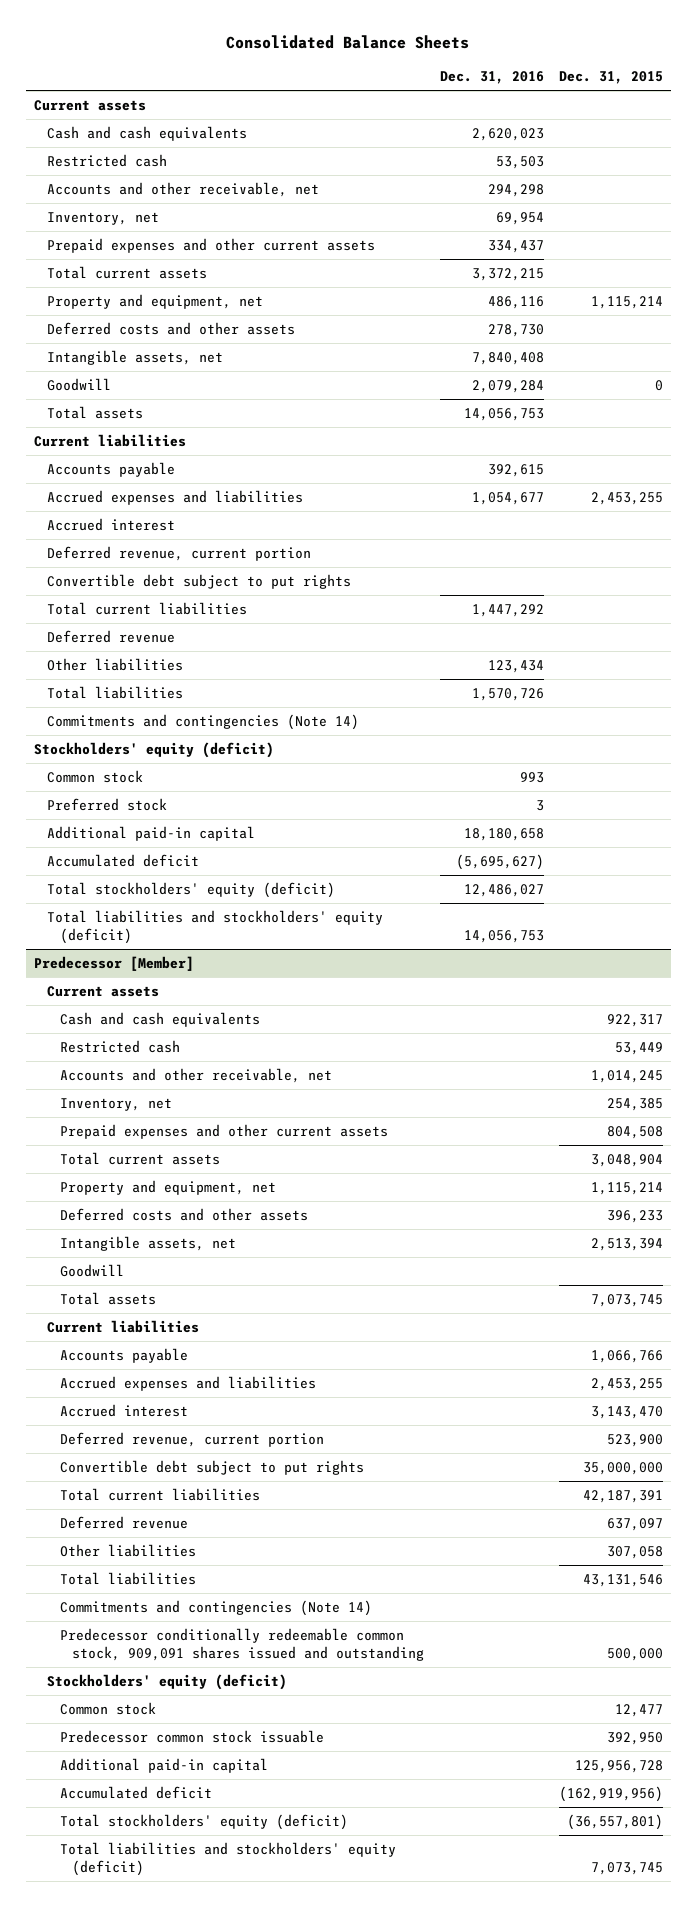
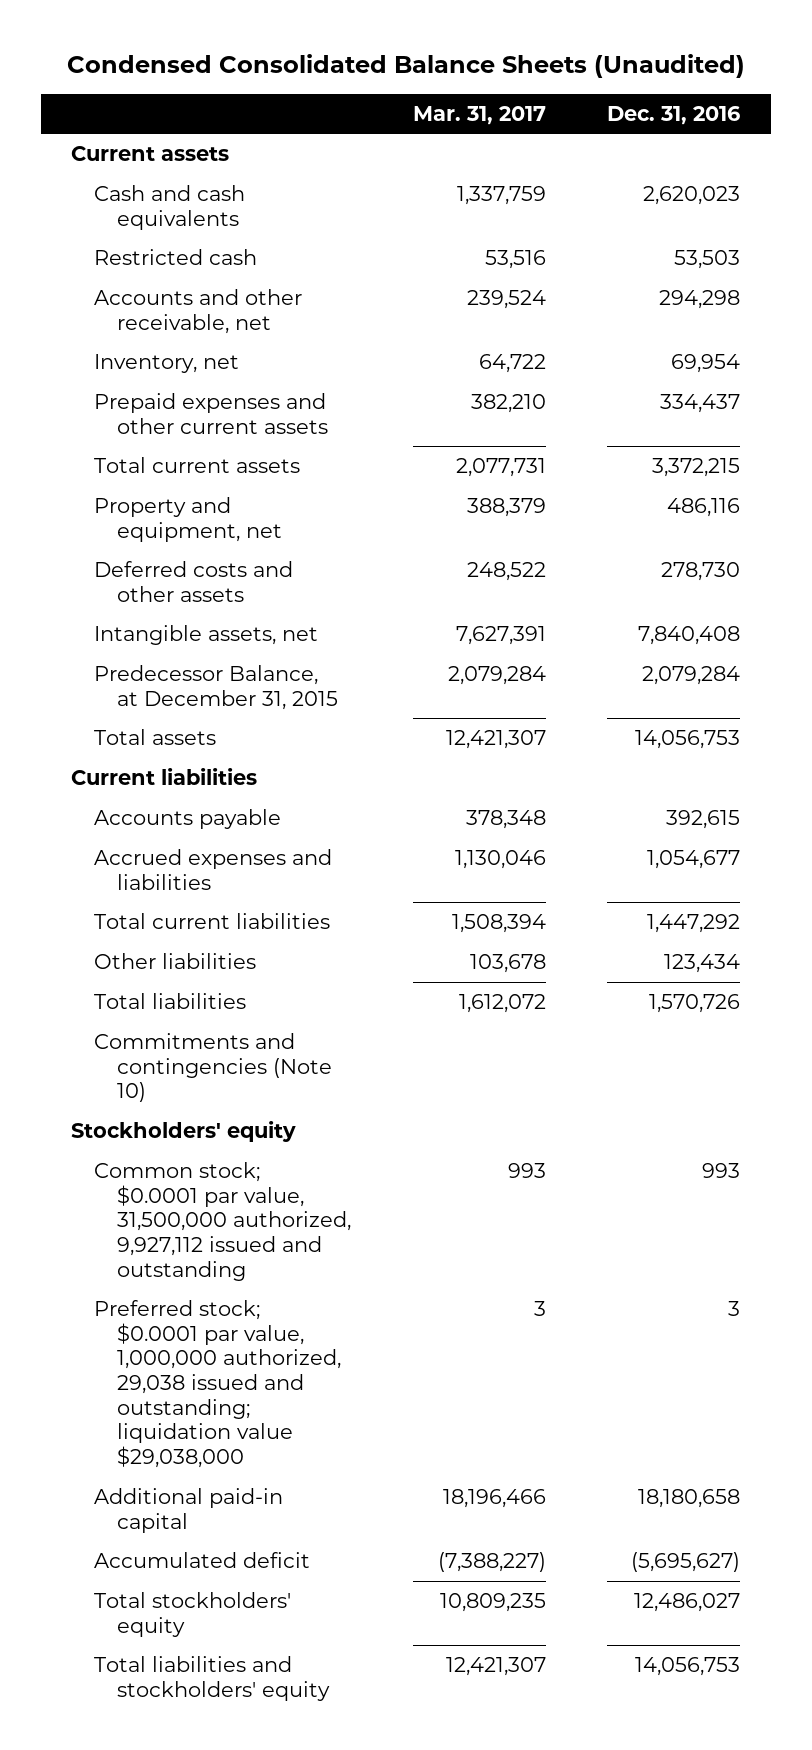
- Consolidated Balance Sheets
+ Condensed Consolidated Balance Sheets (Unaudited)
- | Dec. 31, 2016 | Dec. 31, 2015
+ | Mar. 31, 2017 | Dec. 31, 2016
- Goodwill | 2,079,284 | 0
+ Predecessor Balance, at December 31, 2015 | 2,079,284 | 2,079,284
- Accrued interest
- Deferred revenue, current portion
- Convertible debt subject to put rights
- Deferred revenue
- Commitments and contingencies (Note 14)
- Stockholders' equity (deficit)
- Common stock | 993 |
- Preferred stock | 3 |
+ Commitments and contingencies (Note 10)
+ Stockholders' equity
+ Common stock; $0.0001 par value, 31,500,000 authorized, 9,927,112 issued and outstanding | 993 | 993
+ Preferred stock; $0.0001 par value, 1,000,000 authorized, 29,038 issued and outstanding; liquidation value $29,038,000 | 3 | 3
- Total stockholders' equity (deficit) | 12,486,027 |
- Total liabilities and stockholders' equity (deficit) | 14,056,753 |
- Predecessor [Member]
- Current assets
- Cash and cash equivalents | | 922,317
- Restricted cash | | 53,449
- Accounts and other receivable, net | | 1,014,245
- Inventory, net | | 254,385
- Prepaid expenses and other current assets | | 804,508
- Total current assets | | 3,048,904
- Property and equipment, net | | 1,115,214
- Deferred costs and other assets | | 396,233
- Intangible assets, net | | 2,513,394
- Goodwill
- Total assets | | 7,073,745
- Current liabilities
- Accounts payable | | 1,066,766
- Accrued expenses and liabilities | | 2,453,255
- Accrued interest | | 3,143,470
- Deferred revenue, current portion | | 523,900
- Convertible debt subject to put rights | | 35,000,000
- Total current liabilities | | 42,187,391
- Deferred revenue | | 637,097
- Other liabilities | | 307,058
- Total liabilities | | 43,131,546
- Commitments and contingencies (Note 14)
- Predecessor conditionally redeemable common stock, 909,091 shares issued and outstanding | | 500,000
- Stockholders' equity (deficit)
- Common stock | | 12,477
- Predecessor common stock issuable | | 392,950
- Additional paid-in capital | | 125,956,728
- Accumulated deficit | | (162,919,956)
- Total stockholders' equity (deficit) | | (36,557,801)
- Total liabilities and stockholders' equity (deficit) | | 7,073,745
+ Total stockholders' equity | 10,809,235 | 12,486,027
+ Total liabilities and stockholders' equity | 12,421,307 | 14,056,753

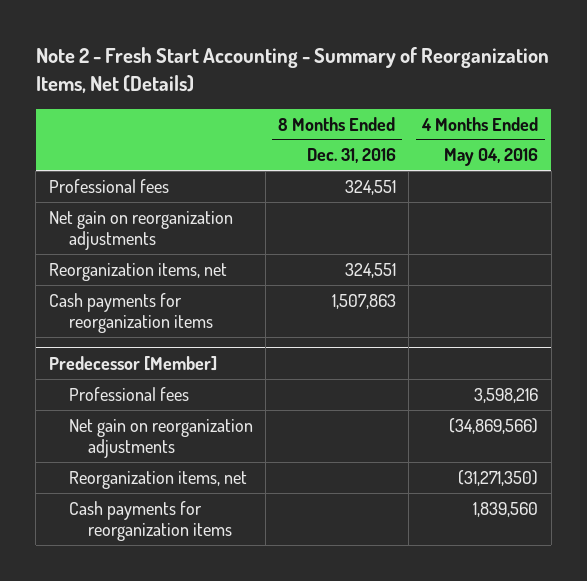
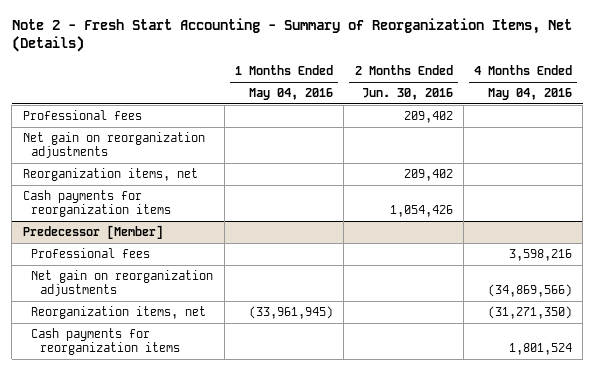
- | 8 Months Ended Dec. 31, 2016 | 4 Months Ended May 04, 2016
+ | 1 Months Ended May 04, 2016 | 2 Months Ended Jun. 30, 2016 | 4 Months Ended May 04, 2016
@ Predecessor [Member]
- Cash payments for reorganization items | | 1,839,560
+ Cash payments for reorganization items | | | 1,801,524

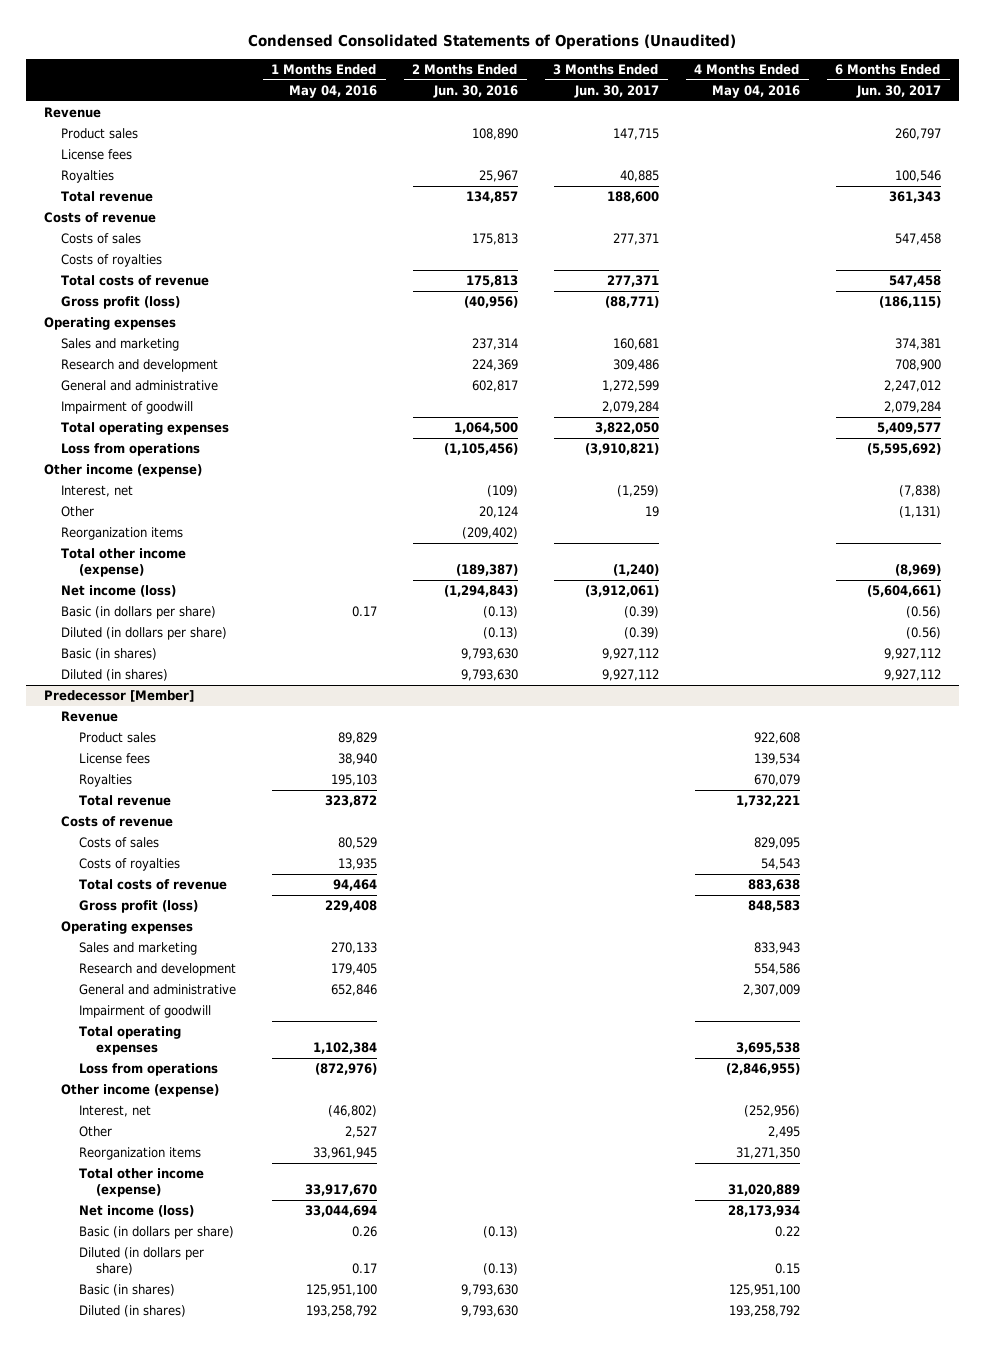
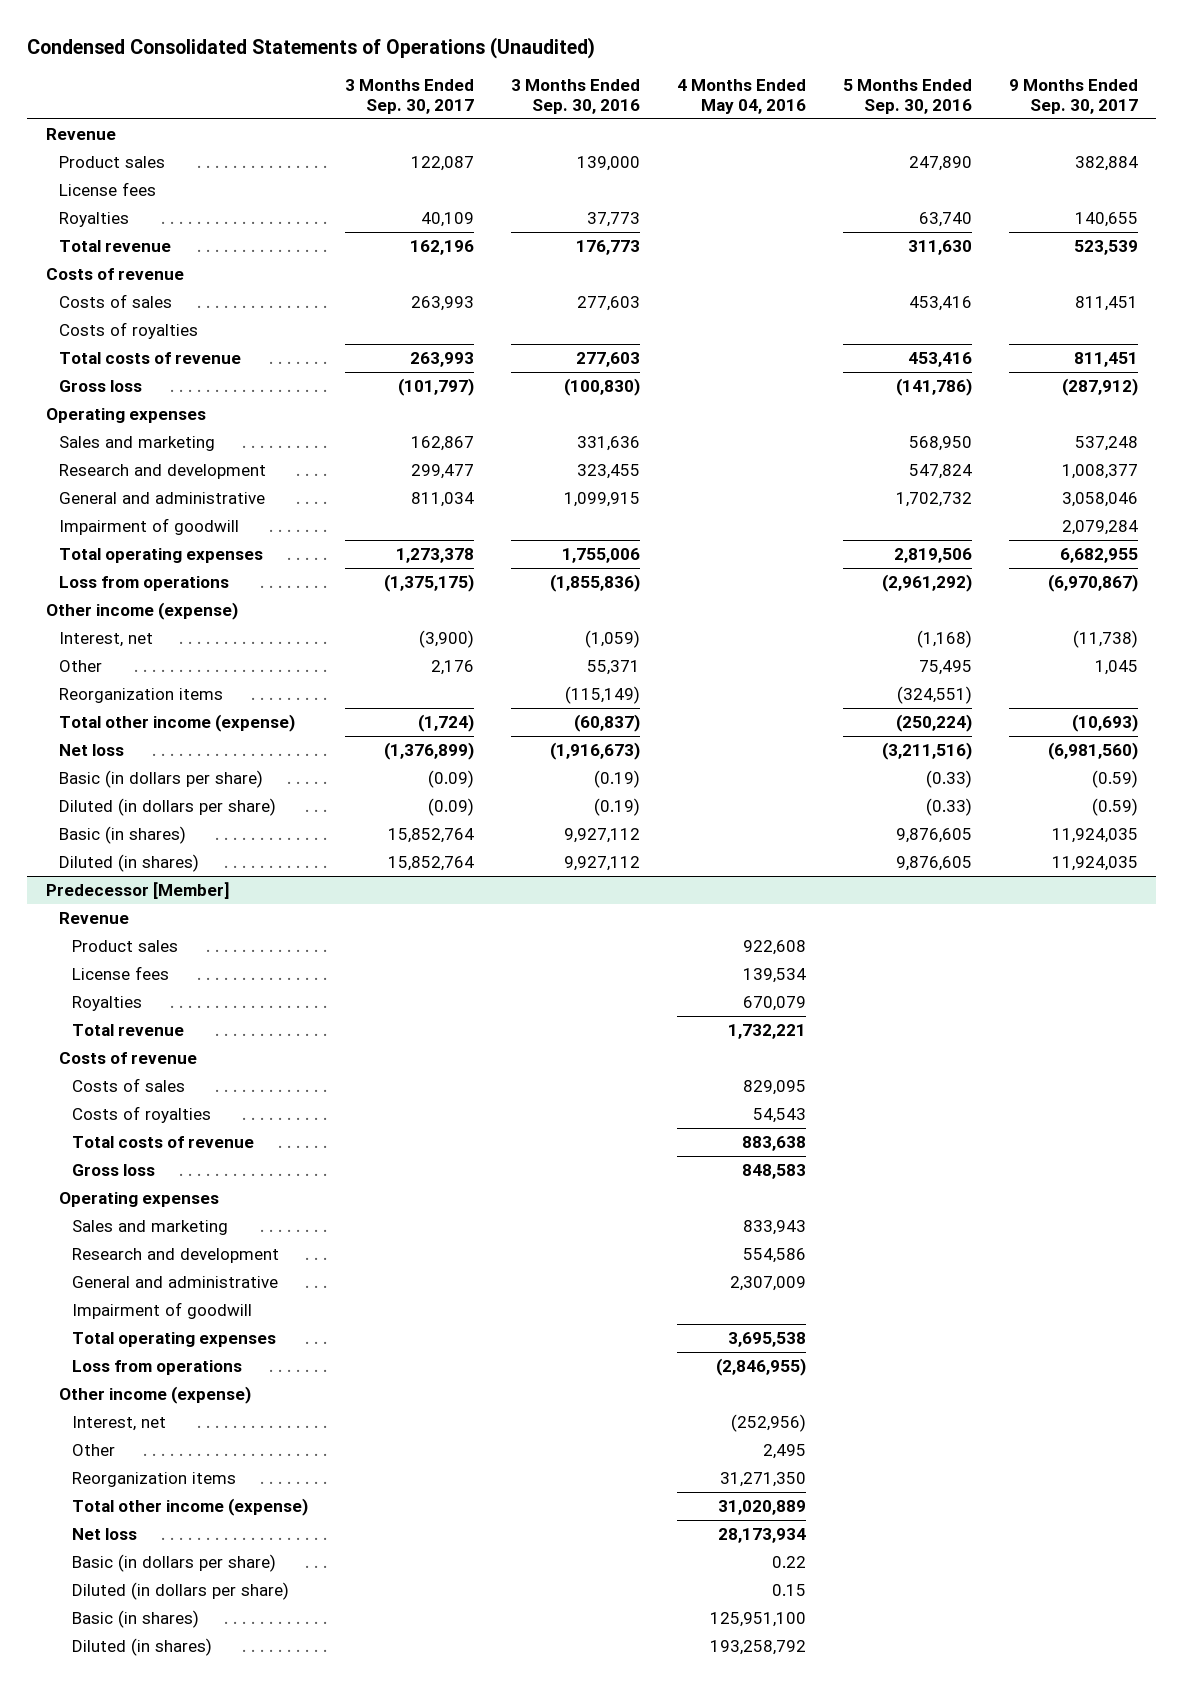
- | 1 Months Ended May 04, 2016 | 2 Months Ended Jun. 30, 2016 | 3 Months Ended Jun. 30, 2017 | 4 Months Ended May 04, 2016 | 6 Months Ended Jun. 30, 2017
+ | 3 Months Ended Sep. 30, 2017 | 3 Months Ended Sep. 30, 2016 | 4 Months Ended May 04, 2016 | 5 Months Ended Sep. 30, 2016 | 9 Months Ended Sep. 30, 2017
- Gross profit (loss) | | (40,956) | (88,771) | | (186,115)
+ Gross loss | (101,797) | (100,830) | | (141,786) | (287,912)
- Net income (loss) | | (1,294,843) | (3,912,061) | | (5,604,661)
+ Net loss | (1,376,899) | (1,916,673) | | (3,211,516) | (6,981,560)
@ Predecessor [Member]
- Gross profit (loss) | 229,408 | | | 848,583 |
+ Gross loss | | | 848,583 | |
- Net income (loss) | 33,044,694 | | | 28,173,934 |
+ Net loss | | | 28,173,934 | |

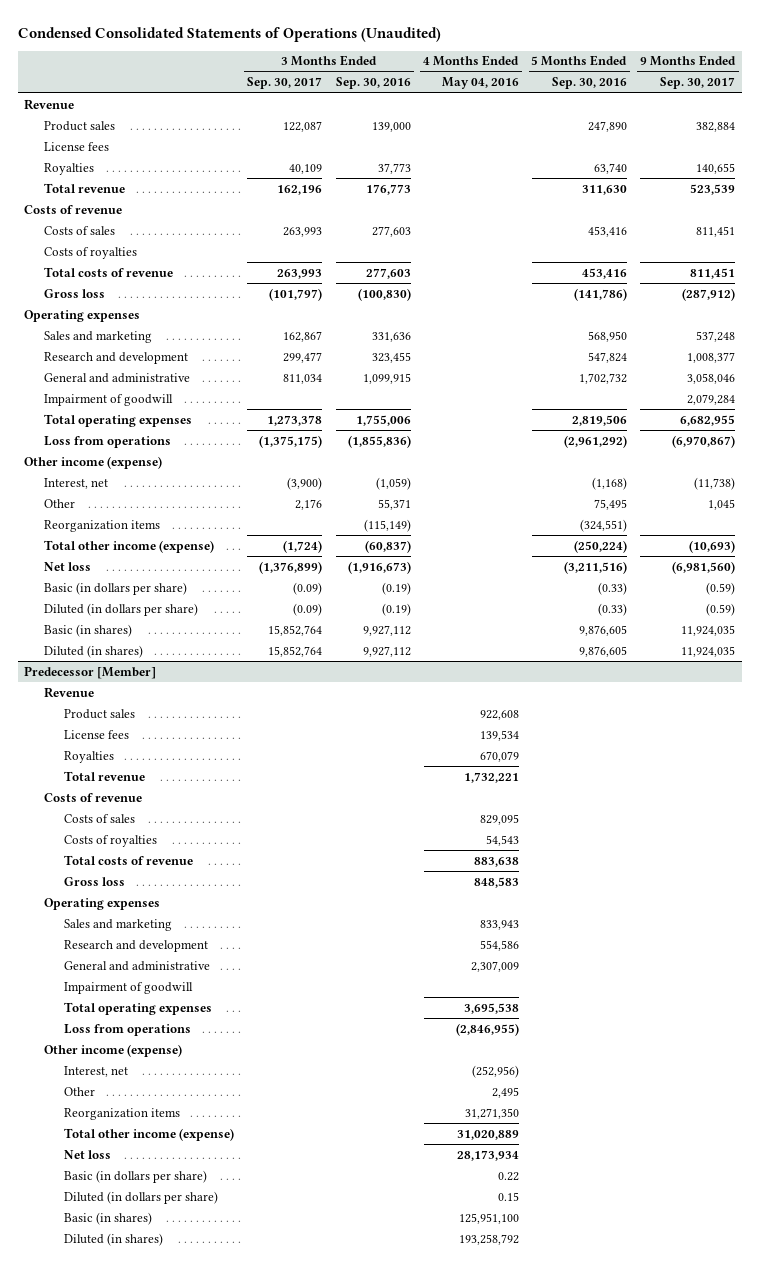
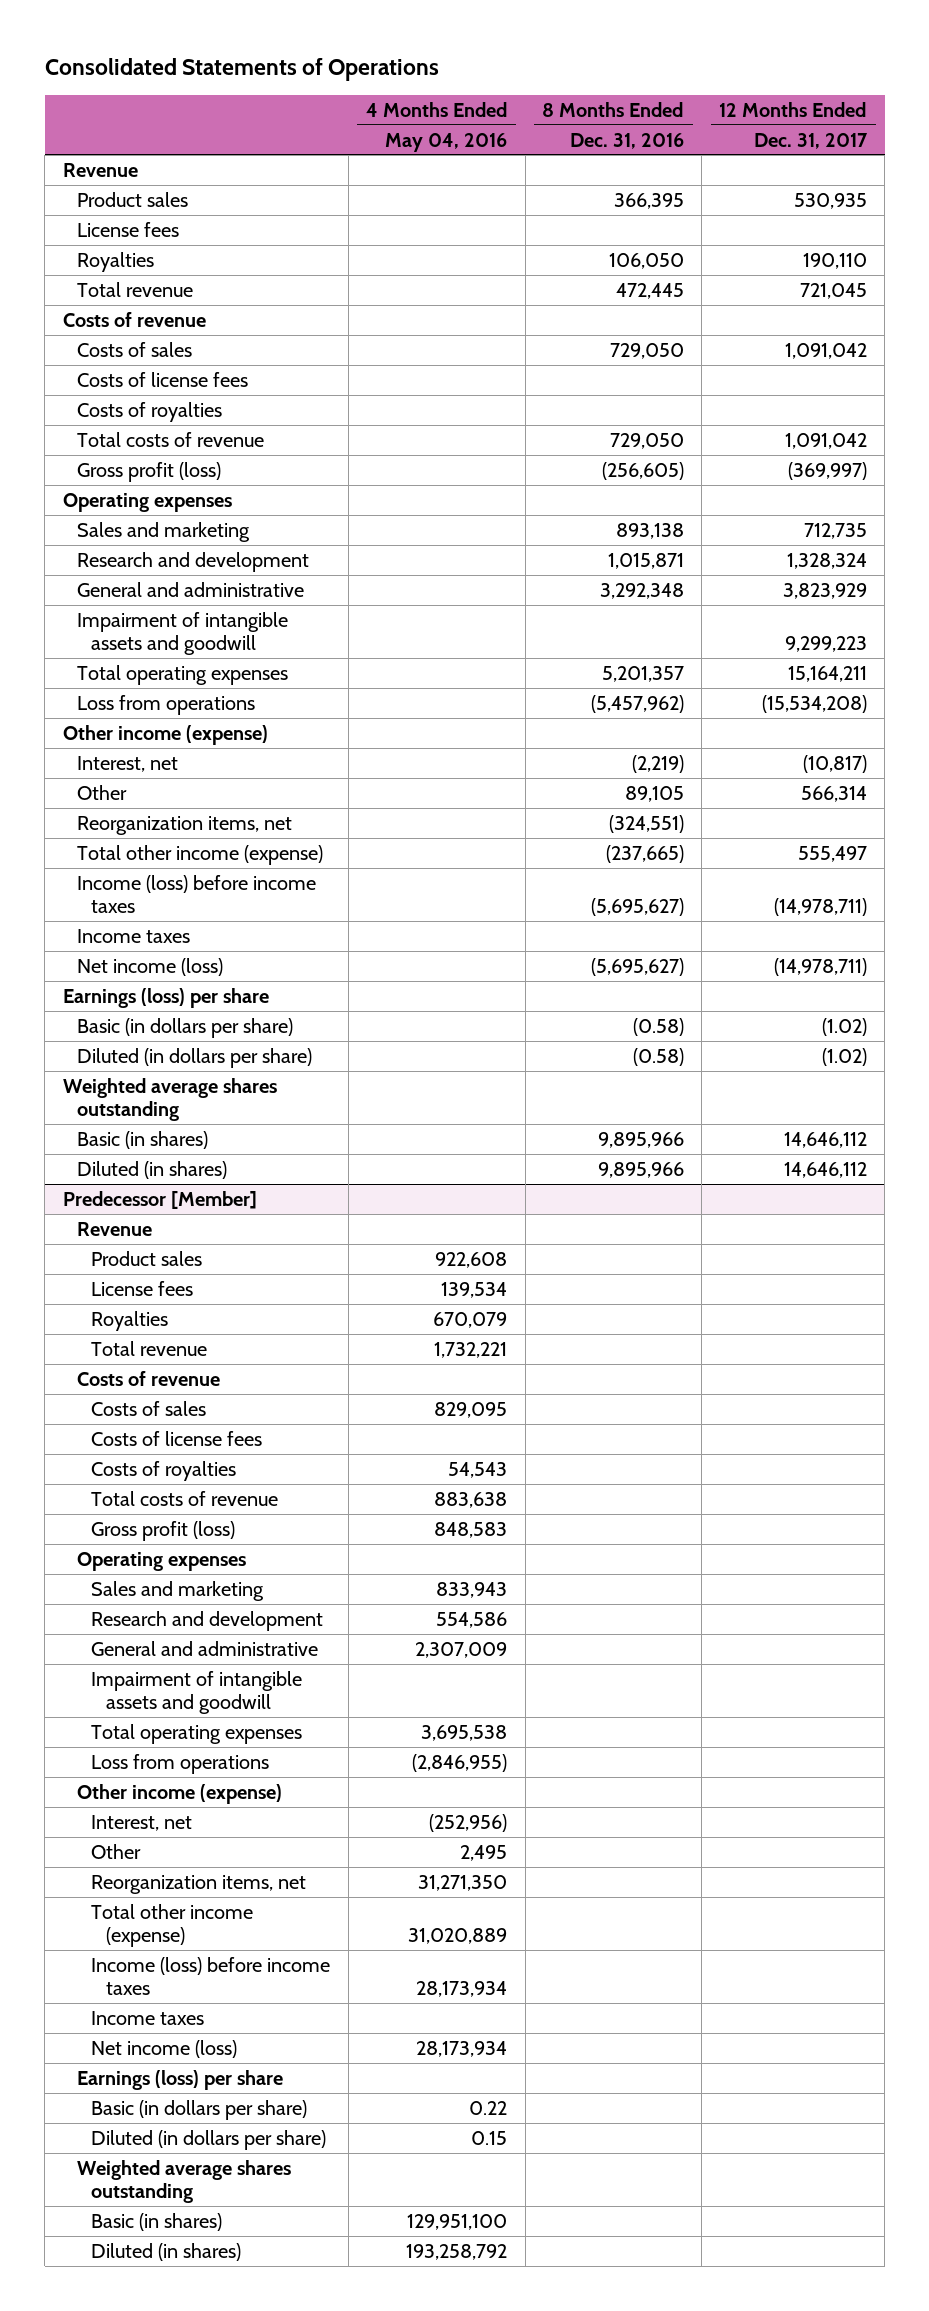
- Condensed Consolidated Statements of Operations (Unaudited)
+ Consolidated Statements of Operations
- | 3 Months Ended Sep. 30, 2017 | 3 Months Ended Sep. 30, 2016 | 4 Months Ended May 04, 2016 | 5 Months Ended Sep. 30, 2016 | 9 Months Ended Sep. 30, 2017
+ | 4 Months Ended May 04, 2016 | 8 Months Ended Dec. 31, 2016 | 12 Months Ended Dec. 31, 2017
+ Costs of license fees
- Gross loss | (101,797) | (100,830) | | (141,786) | (287,912)
+ Gross profit (loss) | | (256,605) | (369,997)
- Impairment of goodwill | | | | | 2,079,284
+ Impairment of intangible assets and goodwill | | | 9,299,223
- Reorganization items | | (115,149) | | (324,551) |
+ Reorganization items, net | | (324,551) |
- Net loss | (1,376,899) | (1,916,673) | | (3,211,516) | (6,981,560)
+ Income (loss) before income taxes | | (5,695,627) | (14,978,711)
+ Income taxes
+ Net income (loss) | | (5,695,627) | (14,978,711)
+ Earnings (loss) per share
+ Weighted average shares outstanding
@ Predecessor [Member]
+ Costs of license fees
- Gross loss | | | 848,583 | |
+ Gross profit (loss) | 848,583 | |
- Impairment of goodwill
+ Impairment of intangible assets and goodwill
- Reorganization items | | | 31,271,350 | |
+ Reorganization items, net | 31,271,350 | |
- Net loss | | | 28,173,934 | |
+ Income (loss) before income taxes | 28,173,934 | |
+ Income taxes
+ Net income (loss) | 28,173,934 | |
+ Earnings (loss) per share
- Basic (in shares) | | | 125,951,100 | |
+ Weighted average shares outstanding
+ Basic (in shares) | 129,951,100 | |

